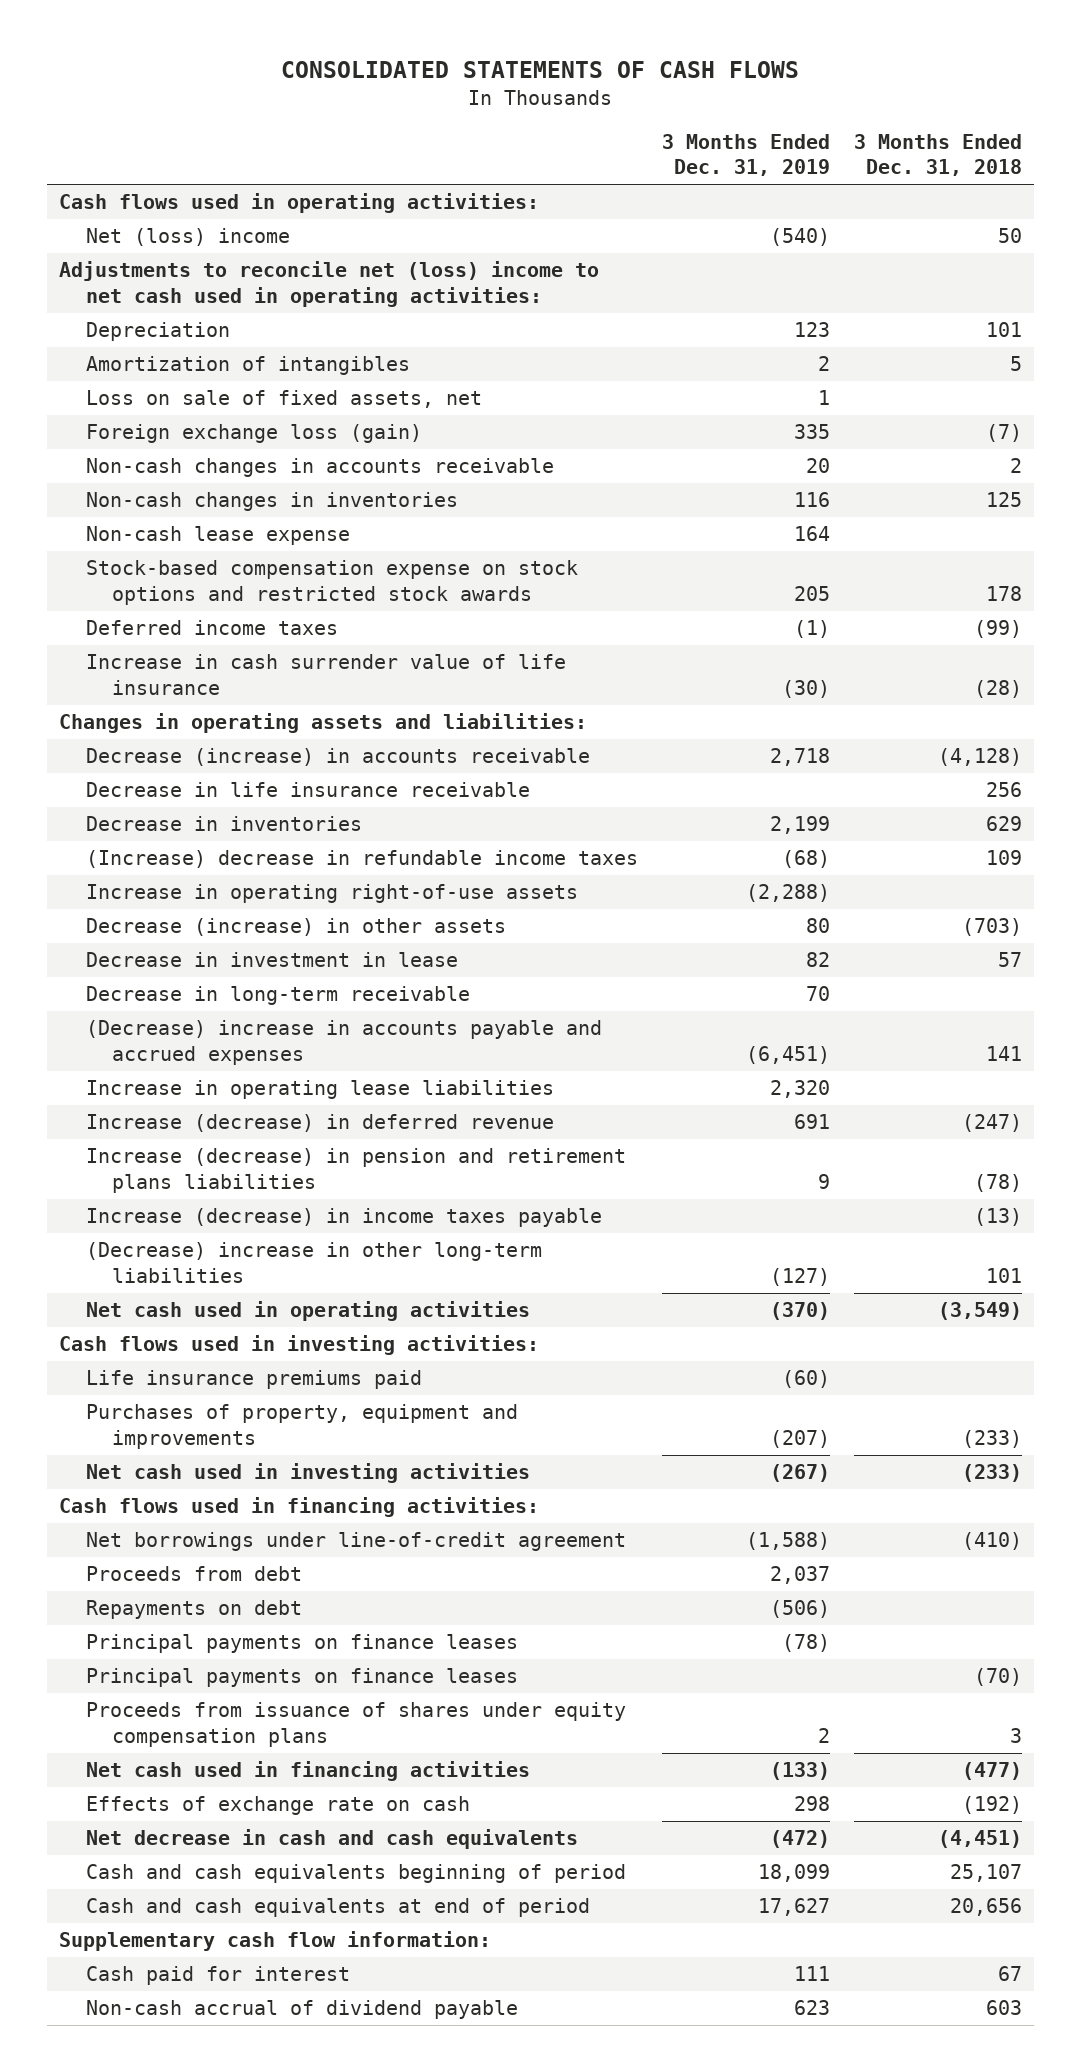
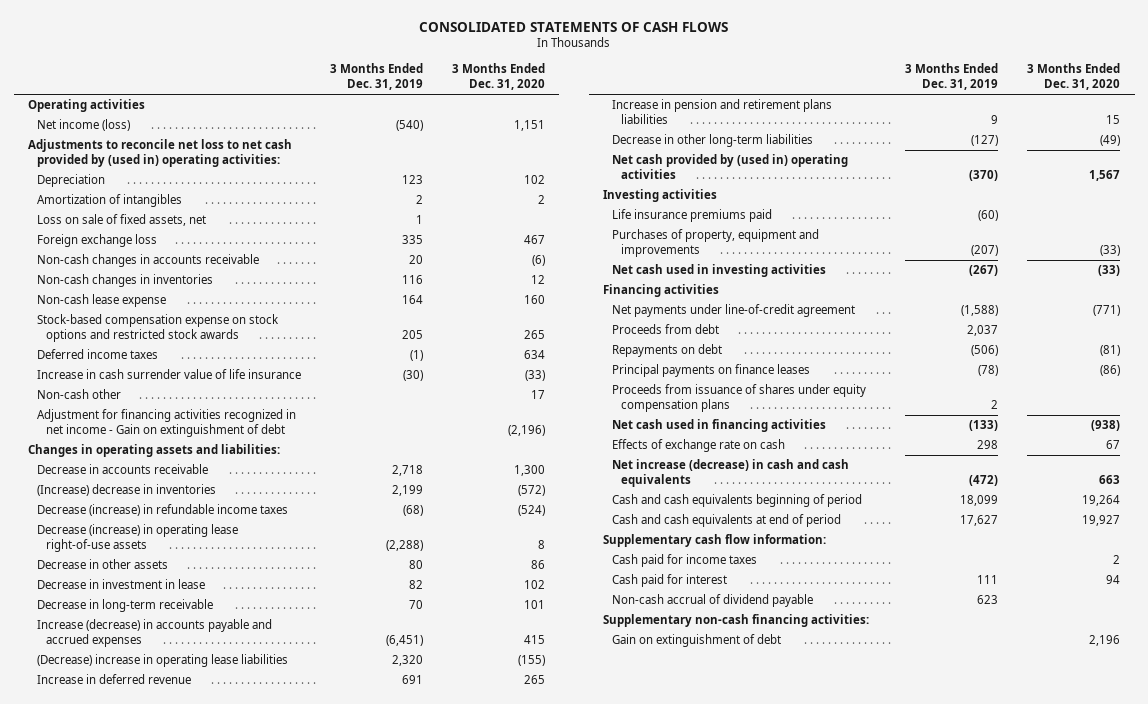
- | 3 Months Ended Dec. 31, 2019 | 3 Months Ended Dec. 31, 2018
+ | 3 Months Ended Dec. 31, 2019 | 3 Months Ended Dec. 31, 2020
- Cash flows used in operating activities:
- Net (loss) income | (540) | 50
- Adjustments to reconcile net (loss) income to net cash used in operating activities:
+ Operating activities
+ Net income (loss) | (540) | 1,151
+ Adjustments to reconcile net loss to net cash provided by (used in) operating activities:
- Foreign exchange loss (gain) | 335 | (7)
+ Foreign exchange loss | 335 | 467
+ Non-cash other | | 17
+ Adjustment for financing activities recognized in net income - Gain on extinguishment of debt | | (2,196)
- Decrease (increase) in accounts receivable | 2,718 | (4,128)
- Decrease in life insurance receivable | | 256
- Decrease in inventories | 2,199 | 629
- (Increase) decrease in refundable income taxes | (68) | 109
- Increase in operating right-of-use assets | (2,288) |
- Decrease (increase) in other assets | 80 | (703)
+ Decrease in accounts receivable | 2,718 | 1,300
+ (Increase) decrease in inventories | 2,199 | (572)
+ Decrease (increase) in refundable income taxes | (68) | (524)
+ Decrease (increase) in operating lease right-of-use assets | (2,288) | 8
+ Decrease in other assets | 80 | 86
- (Decrease) increase in accounts payable and accrued expenses | (6,451) | 141
- Increase in operating lease liabilities | 2,320 |
- Increase (decrease) in deferred revenue | 691 | (247)
- Increase (decrease) in pension and retirement plans liabilities | 9 | (78)
- Increase (decrease) in income taxes payable | | (13)
- (Decrease) increase in other long-term liabilities | (127) | 101
- Net cash used in operating activities | (370) | (3,549)
- Cash flows used in investing activities:
+ Increase (decrease) in accounts payable and accrued expenses | (6,451) | 415
+ (Decrease) increase in operating lease liabilities | 2,320 | (155)
+ Increase in deferred revenue | 691 | 265
+ Increase in pension and retirement plans liabilities | 9 | 15
+ Decrease in other long-term liabilities | (127) | (49)
+ Net cash provided by (used in) operating activities | (370) | 1,567
+ Investing activities
- Cash flows used in financing activities:
- Net borrowings under line-of-credit agreement | (1,588) | (410)
+ Financing activities
+ Net payments under line-of-credit agreement | (1,588) | (771)
- Principal payments on finance leases | | (70)
- Net decrease in cash and cash equivalents | (472) | (4,451)
+ Net increase (decrease) in cash and cash equivalents | (472) | 663
+ Cash paid for income taxes | | 2
+ Supplementary non-cash financing activities:
+ Gain on extinguishment of debt | | 2,196

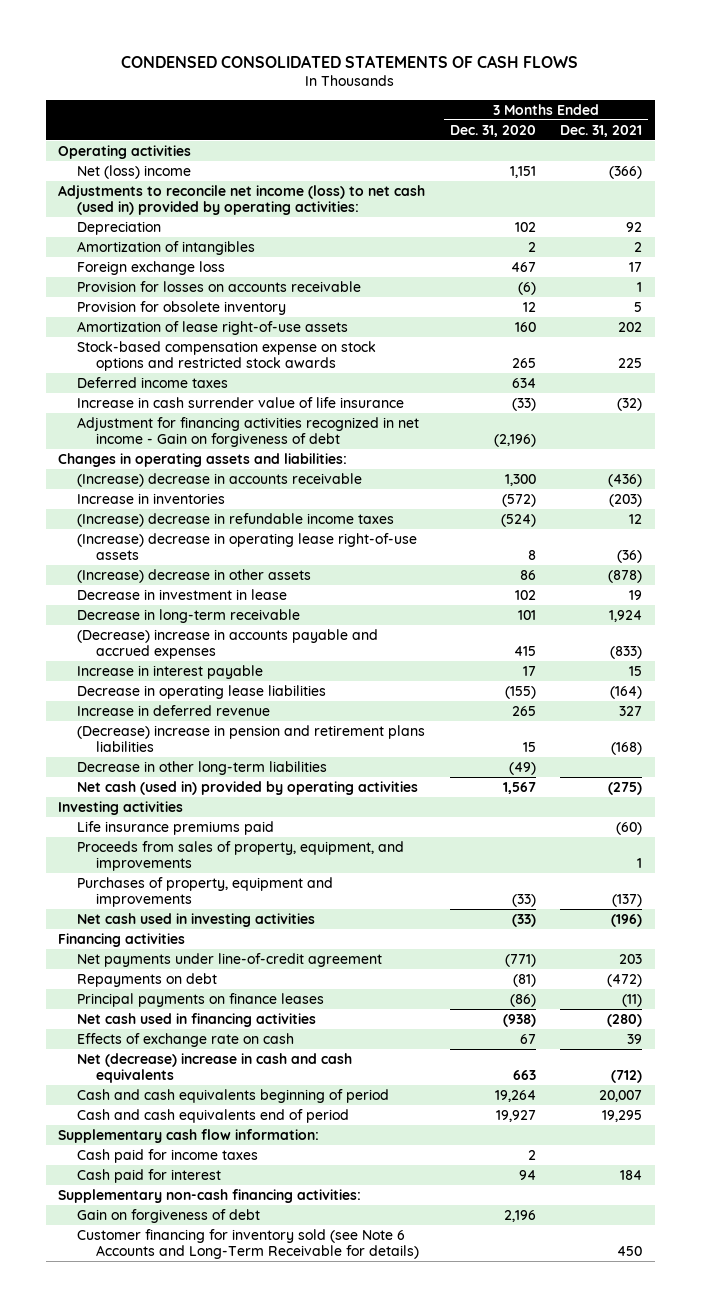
- CONSOLIDATED STATEMENTS OF CASH FLOWS
+ CONDENSED CONSOLIDATED STATEMENTS OF CASH FLOWS
- | 3 Months Ended Dec. 31, 2019 | 3 Months Ended Dec. 31, 2020
+ | 3 Months Ended Dec. 31, 2020 | 3 Months Ended Dec. 31, 2021
- Net income (loss) | (540) | 1,151
- Adjustments to reconcile net loss to net cash provided by (used in) operating activities:
+ Net (loss) income | 1,151 | (366)
+ Adjustments to reconcile net income (loss) to net cash (used in) provided by operating activities:
- Loss on sale of fixed assets, net | 1 |
- Non-cash changes in accounts receivable | 20 | (6)
- Non-cash changes in inventories | 116 | 12
- Non-cash lease expense | 164 | 160
+ Provision for losses on accounts receivable | (6) | 1
+ Provision for obsolete inventory | 12 | 5
+ Amortization of lease right-of-use assets | 160 | 202
- Non-cash other | | 17
- Adjustment for financing activities recognized in net income - Gain on extinguishment of debt | | (2,196)
+ Adjustment for financing activities recognized in net income - Gain on forgiveness of debt | (2,196) |
- Decrease in accounts receivable | 2,718 | 1,300
- (Increase) decrease in inventories | 2,199 | (572)
- Decrease (increase) in refundable income taxes | (68) | (524)
- Decrease (increase) in operating lease right-of-use assets | (2,288) | 8
- Decrease in other assets | 80 | 86
+ (Increase) decrease in accounts receivable | 1,300 | (436)
+ Increase in inventories | (572) | (203)
+ (Increase) decrease in refundable income taxes | (524) | 12
+ (Increase) decrease in operating lease right-of-use assets | 8 | (36)
+ (Increase) decrease in other assets | 86 | (878)
- Increase (decrease) in accounts payable and accrued expenses | (6,451) | 415
- (Decrease) increase in operating lease liabilities | 2,320 | (155)
+ (Decrease) increase in accounts payable and accrued expenses | 415 | (833)
+ Increase in interest payable | 17 | 15
+ Decrease in operating lease liabilities | (155) | (164)
- Increase in pension and retirement plans liabilities | 9 | 15
+ (Decrease) increase in pension and retirement plans liabilities | 15 | (168)
- Net cash provided by (used in) operating activities | (370) | 1,567
+ Net cash (used in) provided by operating activities | 1,567 | (275)
+ Proceeds from sales of property, equipment, and improvements | | 1
- Proceeds from debt | 2,037 |
- Proceeds from issuance of shares under equity compensation plans | 2 |
- Net increase (decrease) in cash and cash equivalents | (472) | 663
+ Net (decrease) increase in cash and cash equivalents | 663 | (712)
- Cash and cash equivalents at end of period | 17,627 | 19,927
+ Cash and cash equivalents end of period | 19,927 | 19,295
- Non-cash accrual of dividend payable | 623 |
- Gain on extinguishment of debt | | 2,196
+ Gain on forgiveness of debt | 2,196 |
+ Customer financing for inventory sold (see Note 6 Accounts and Long-Term Receivable for details) | | 450

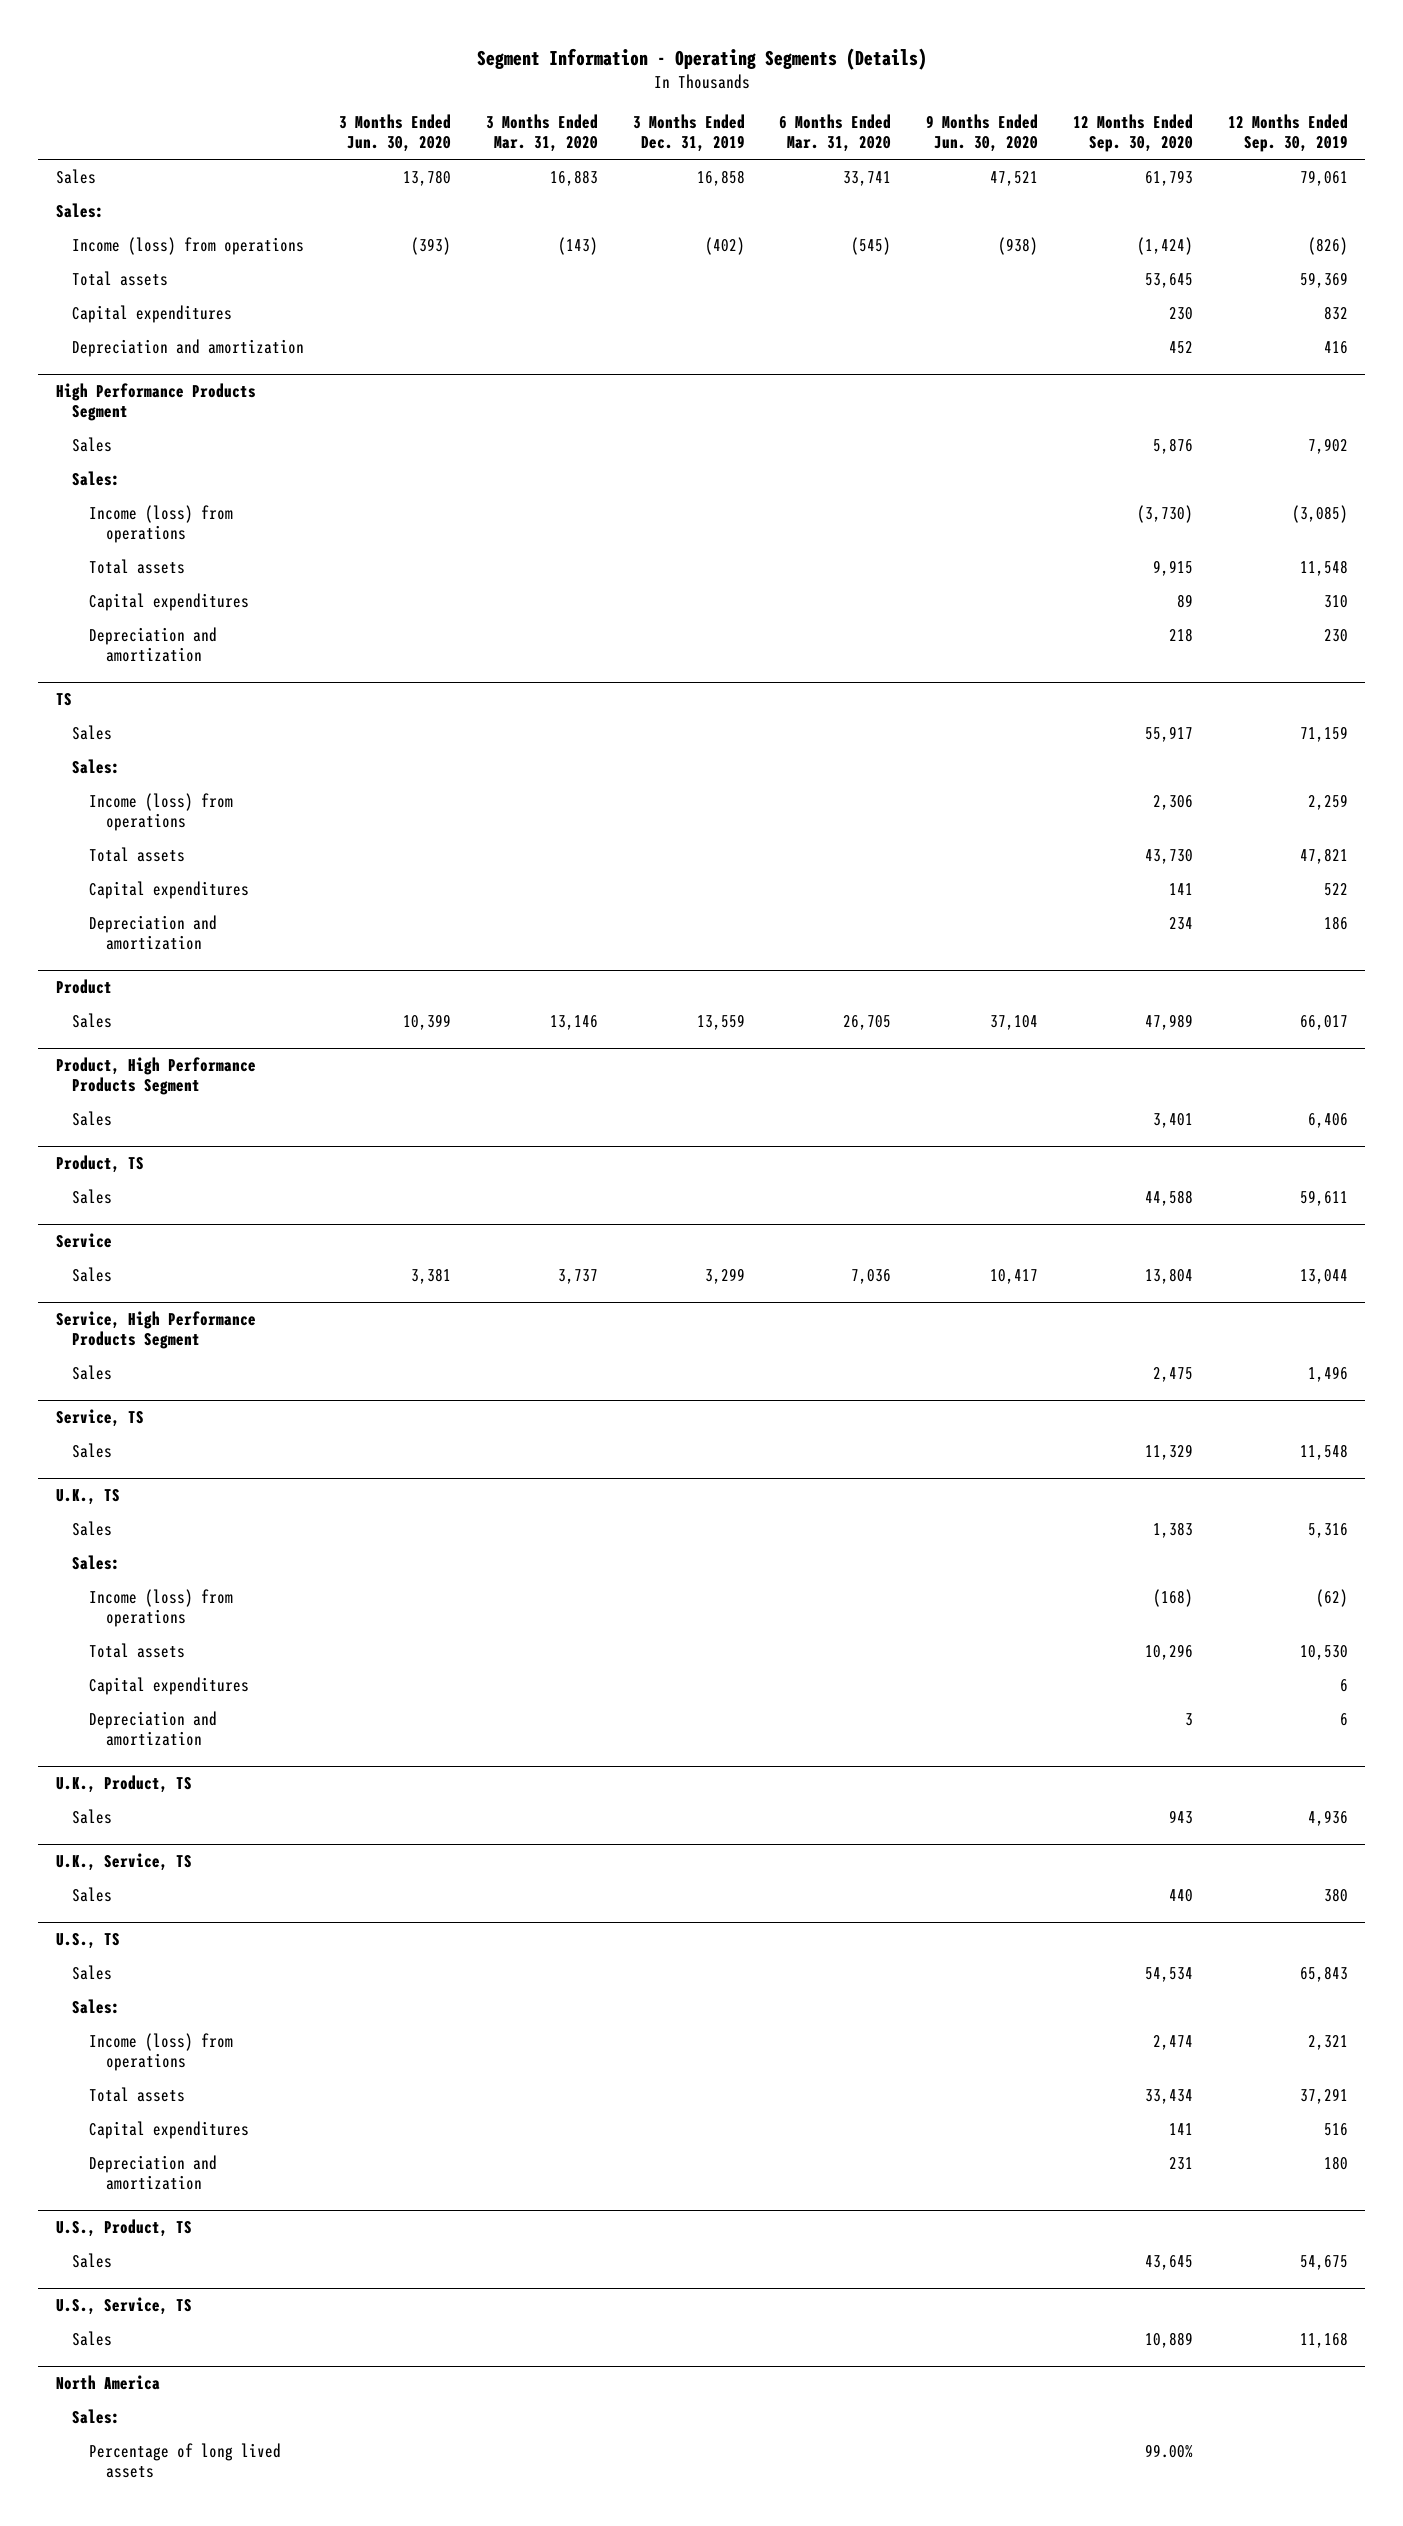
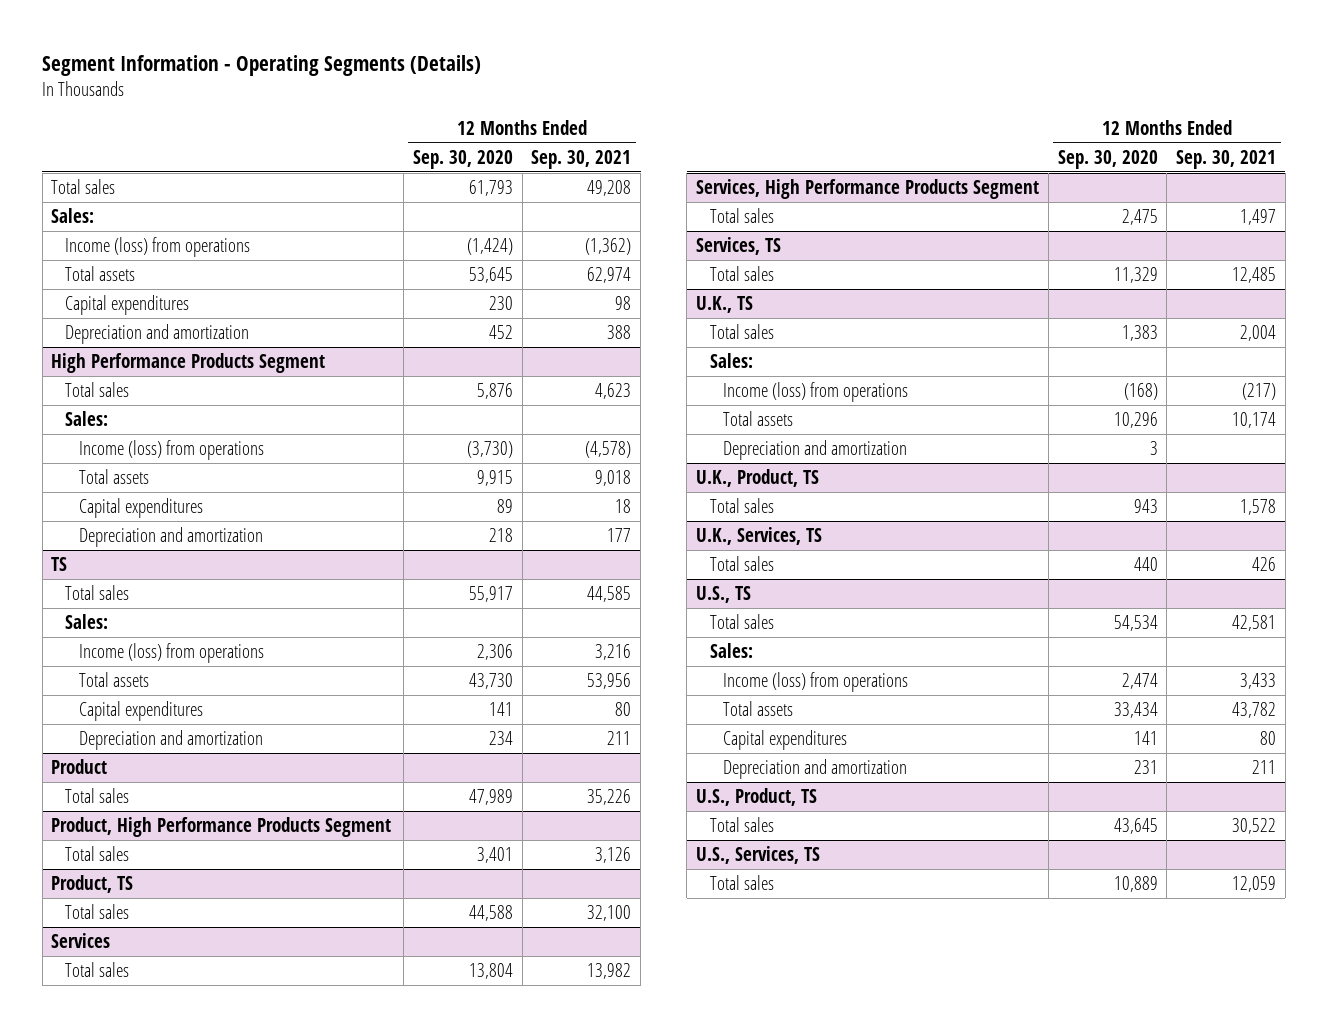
- | 3 Months Ended Jun. 30, 2020 | 3 Months Ended Mar. 31, 2020 | 3 Months Ended Dec. 31, 2019 | 6 Months Ended Mar. 31, 2020 | 9 Months Ended Jun. 30, 2020 | 12 Months Ended Sep. 30, 2020 | 12 Months Ended Sep. 30, 2019
+ | 12 Months Ended Sep. 30, 2020 | 12 Months Ended Sep. 30, 2021
- Sales | 13,780 | 16,883 | 16,858 | 33,741 | 47,521 | 61,793 | 79,061
+ Total sales | 61,793 | 49,208
@ High Performance Products Segment
- Sales | | | | | | 5,876 | 7,902
+ Total sales | 5,876 | 4,623
@ TS
- Sales | | | | | | 55,917 | 71,159
+ Total sales | 55,917 | 44,585
@ Product
- Sales | 10,399 | 13,146 | 13,559 | 26,705 | 37,104 | 47,989 | 66,017
+ Total sales | 47,989 | 35,226
@ Product, High Performance Products Segment
- Sales | | | | | | 3,401 | 6,406
+ Total sales | 3,401 | 3,126
@ Product, TS
- Sales | | | | | | 44,588 | 59,611
- Service
- Sales | 3,381 | 3,737 | 3,299 | 7,036 | 10,417 | 13,804 | 13,044
- Service, High Performance Products Segment
- Sales | | | | | | 2,475 | 1,496
- Service, TS
- Sales | | | | | | 11,329 | 11,548
@ Product, TS
+ Total sales | 44,588 | 32,100
+ Services
+ Total sales | 13,804 | 13,982
+ Services, High Performance Products Segment
+ Total sales | 2,475 | 1,497
+ Services, TS
+ Total sales | 11,329 | 12,485
@ U.K., TS
- Sales | | | | | | 1,383 | 5,316
+ Total sales | 1,383 | 2,004
- Capital expenditures | | | | | | | 6
@ U.K., Product, TS
- Sales | | | | | | 943 | 4,936
- U.K., Service, TS
- Sales | | | | | | 440 | 380
@ U.K., Product, TS
+ Total sales | 943 | 1,578
+ U.K., Services, TS
+ Total sales | 440 | 426
@ U.S., TS
- Sales | | | | | | 54,534 | 65,843
+ Total sales | 54,534 | 42,581
@ U.S., Product, TS
- Sales | | | | | | 43,645 | 54,675
- U.S., Service, TS
- Sales | | | | | | 10,889 | 11,168
- North America
- Sales:
- Percentage of long lived assets | | | | | | 99.00% |
@ U.S., Product, TS
+ Total sales | 43,645 | 30,522
+ U.S., Services, TS
+ Total sales | 10,889 | 12,059

